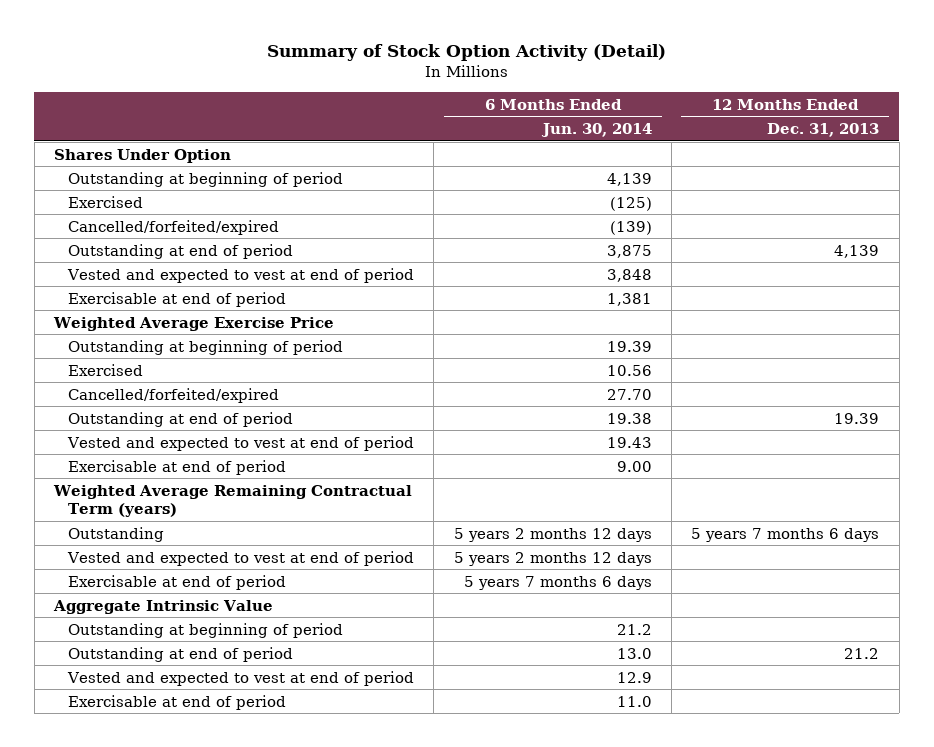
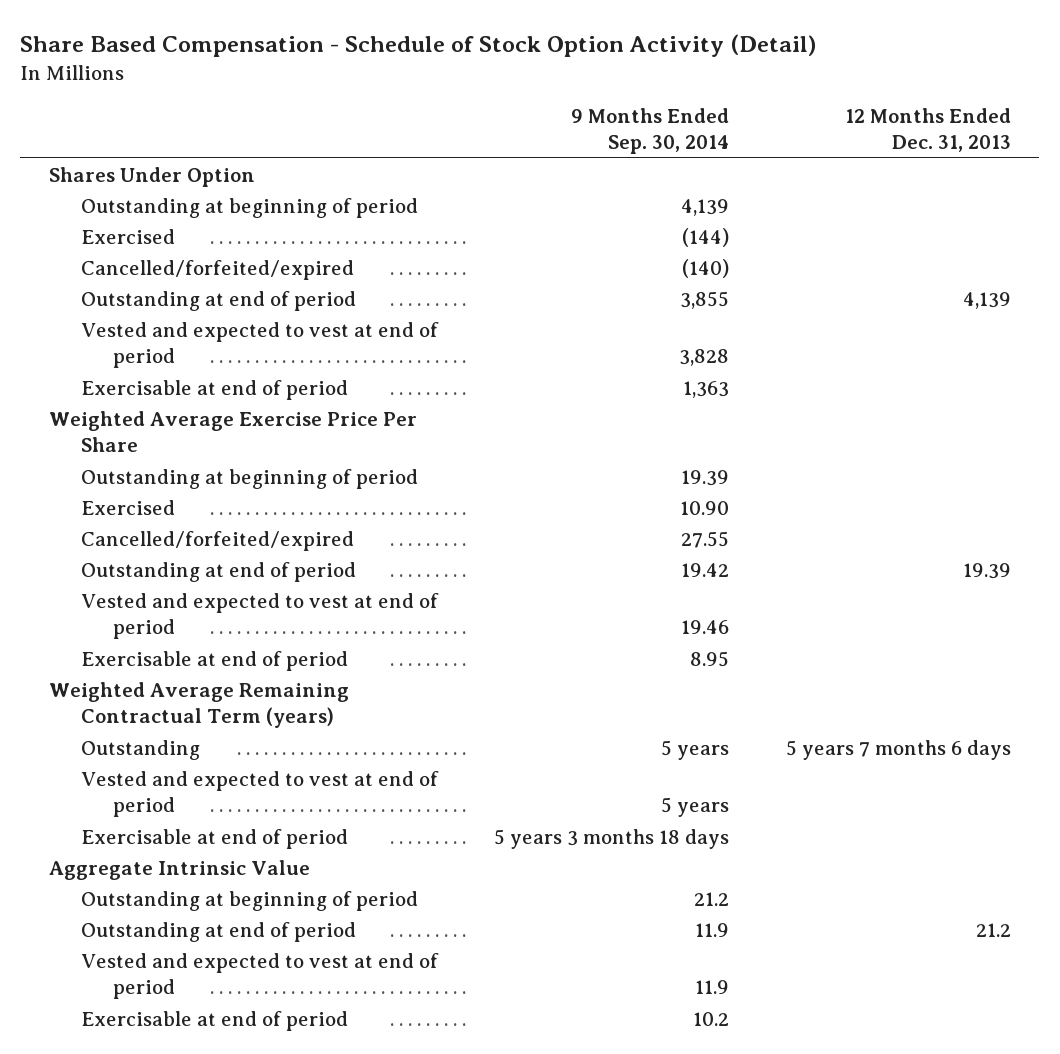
- Summary of Stock Option Activity (Detail)
+ Share Based Compensation - Schedule of Stock Option Activity (Detail)
- | 6 Months Ended Jun. 30, 2014 | 12 Months Ended Dec. 31, 2013
+ | 9 Months Ended Sep. 30, 2014 | 12 Months Ended Dec. 31, 2013
- Weighted Average Exercise Price
+ Weighted Average Exercise Price Per Share

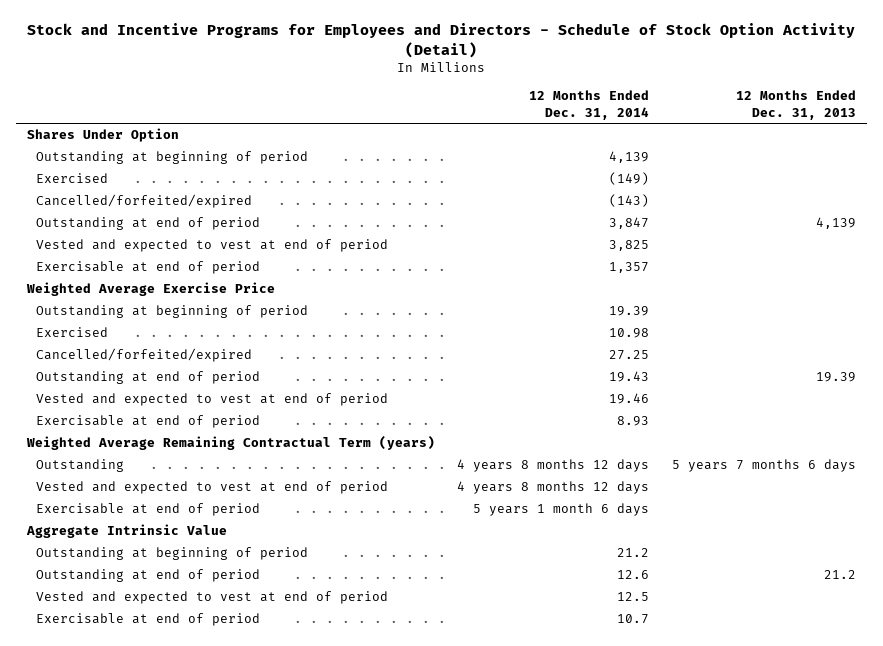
- Share Based Compensation - Schedule of Stock Option Activity (Detail)
+ Stock and Incentive Programs for Employees and Directors - Schedule of Stock Option Activity (Detail)
- | 9 Months Ended Sep. 30, 2014 | 12 Months Ended Dec. 31, 2013
+ | 12 Months Ended Dec. 31, 2014 | 12 Months Ended Dec. 31, 2013
- Weighted Average Exercise Price Per Share
+ Weighted Average Exercise Price

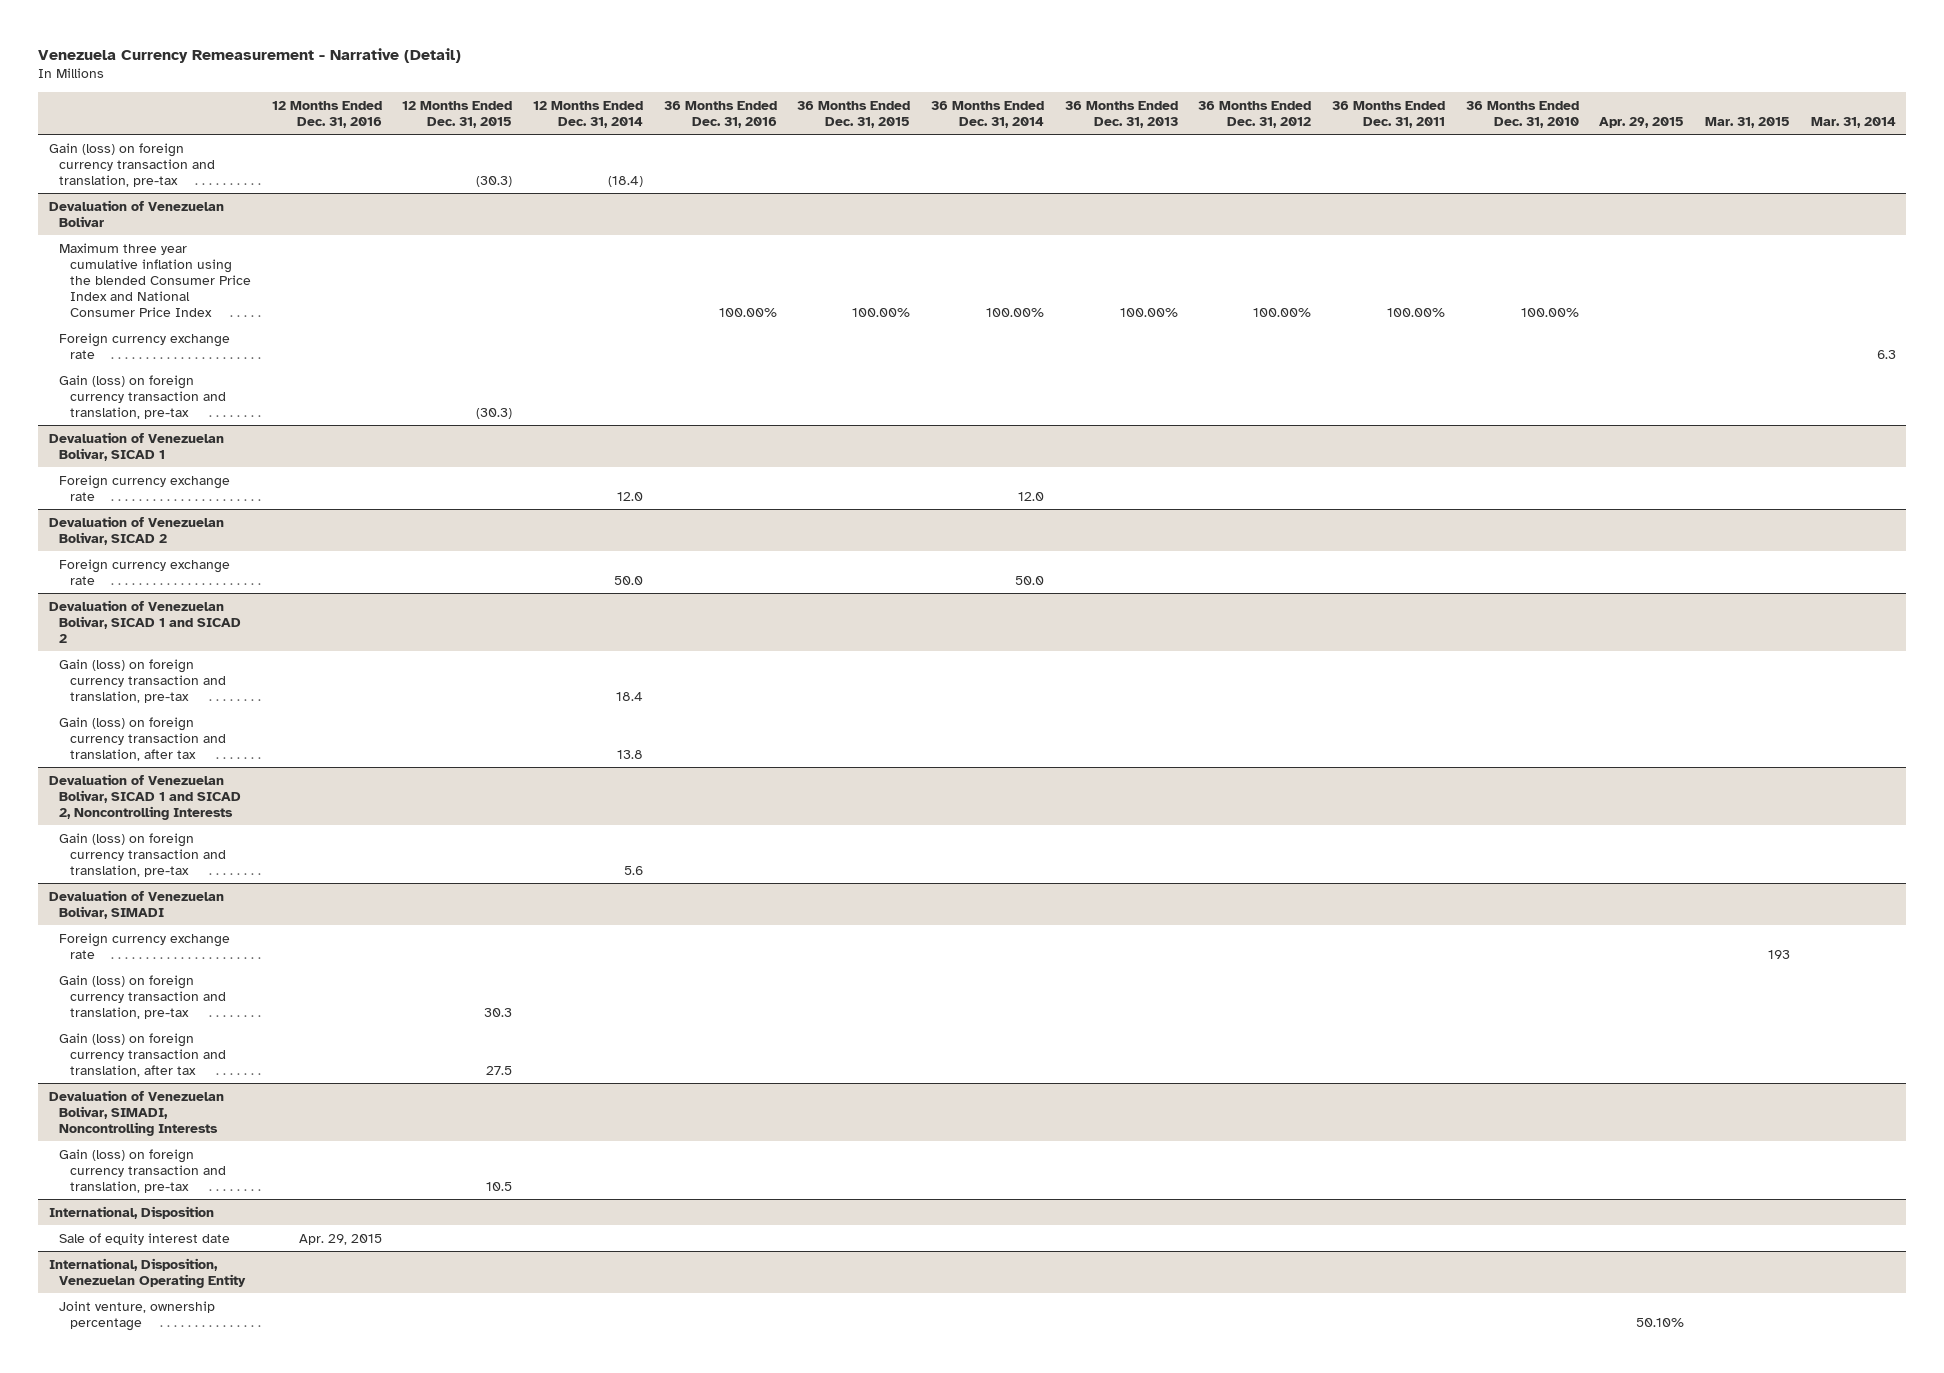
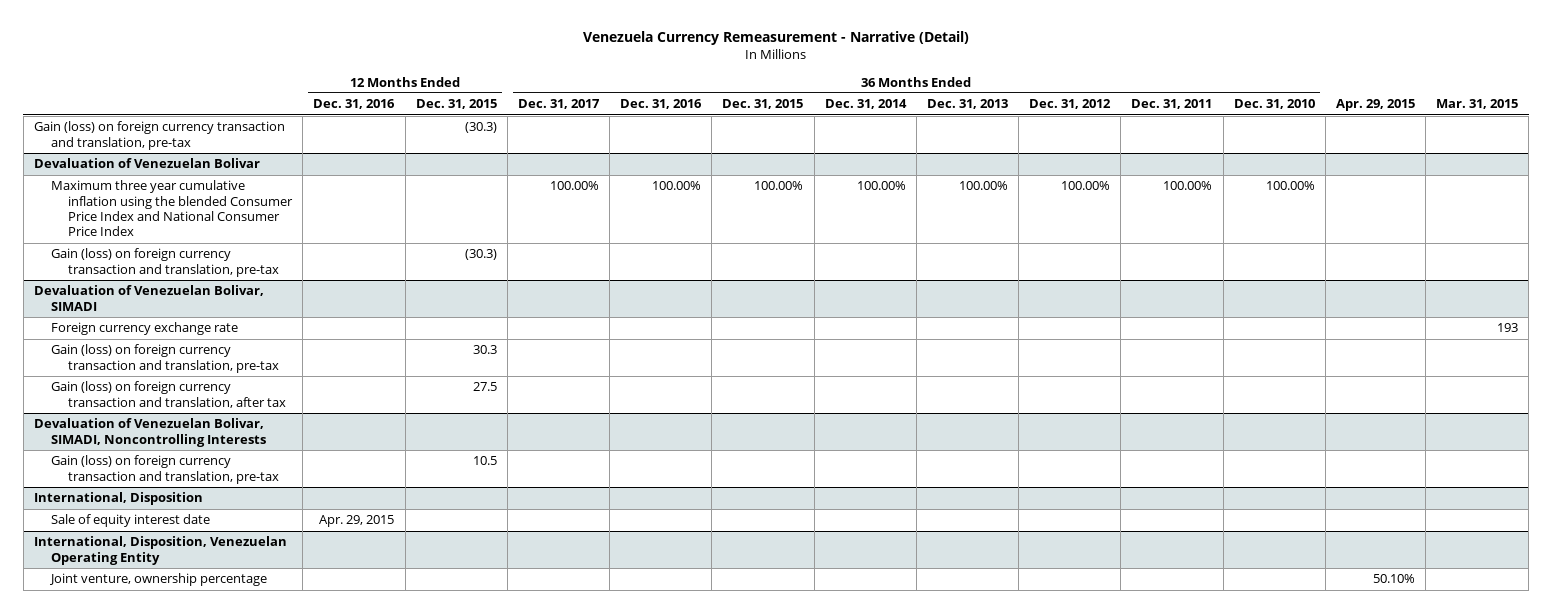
- | 12 Months Ended Dec. 31, 2016 | 12 Months Ended Dec. 31, 2015 | 12 Months Ended Dec. 31, 2014 | 36 Months Ended Dec. 31, 2016 | 36 Months Ended Dec. 31, 2015 | 36 Months Ended Dec. 31, 2014 | 36 Months Ended Dec. 31, 2013 | 36 Months Ended Dec. 31, 2012 | 36 Months Ended Dec. 31, 2011 | 36 Months Ended Dec. 31, 2010 | Apr. 29, 2015 | Mar. 31, 2015 | Mar. 31, 2014
+ | 12 Months Ended Dec. 31, 2016 | 12 Months Ended Dec. 31, 2015 | 36 Months Ended Dec. 31, 2017 | 36 Months Ended Dec. 31, 2016 | 36 Months Ended Dec. 31, 2015 | 36 Months Ended Dec. 31, 2014 | 36 Months Ended Dec. 31, 2013 | 36 Months Ended Dec. 31, 2012 | 36 Months Ended Dec. 31, 2011 | 36 Months Ended Dec. 31, 2010 | Apr. 29, 2015 | Mar. 31, 2015
@ Devaluation of Venezuelan Bolivar
- Foreign currency exchange rate | | | | | | | | | | | | | 6.3
- Devaluation of Venezuelan Bolivar, SICAD 1
- Foreign currency exchange rate | | | 12.0 | | | 12.0 | | | | | | |
- Devaluation of Venezuelan Bolivar, SICAD 2
- Foreign currency exchange rate | | | 50.0 | | | 50.0 | | | | | | |
- Devaluation of Venezuelan Bolivar, SICAD 1 and SICAD 2
- Gain (loss) on foreign currency transaction and translation, pre-tax | | | 18.4 | | | | | | | | | |
- Gain (loss) on foreign currency transaction and translation, after tax | | | 13.8 | | | | | | | | | |
- Devaluation of Venezuelan Bolivar, SICAD 1 and SICAD 2, Noncontrolling Interests
- Gain (loss) on foreign currency transaction and translation, pre-tax | | | 5.6 | | | | | | | | | |

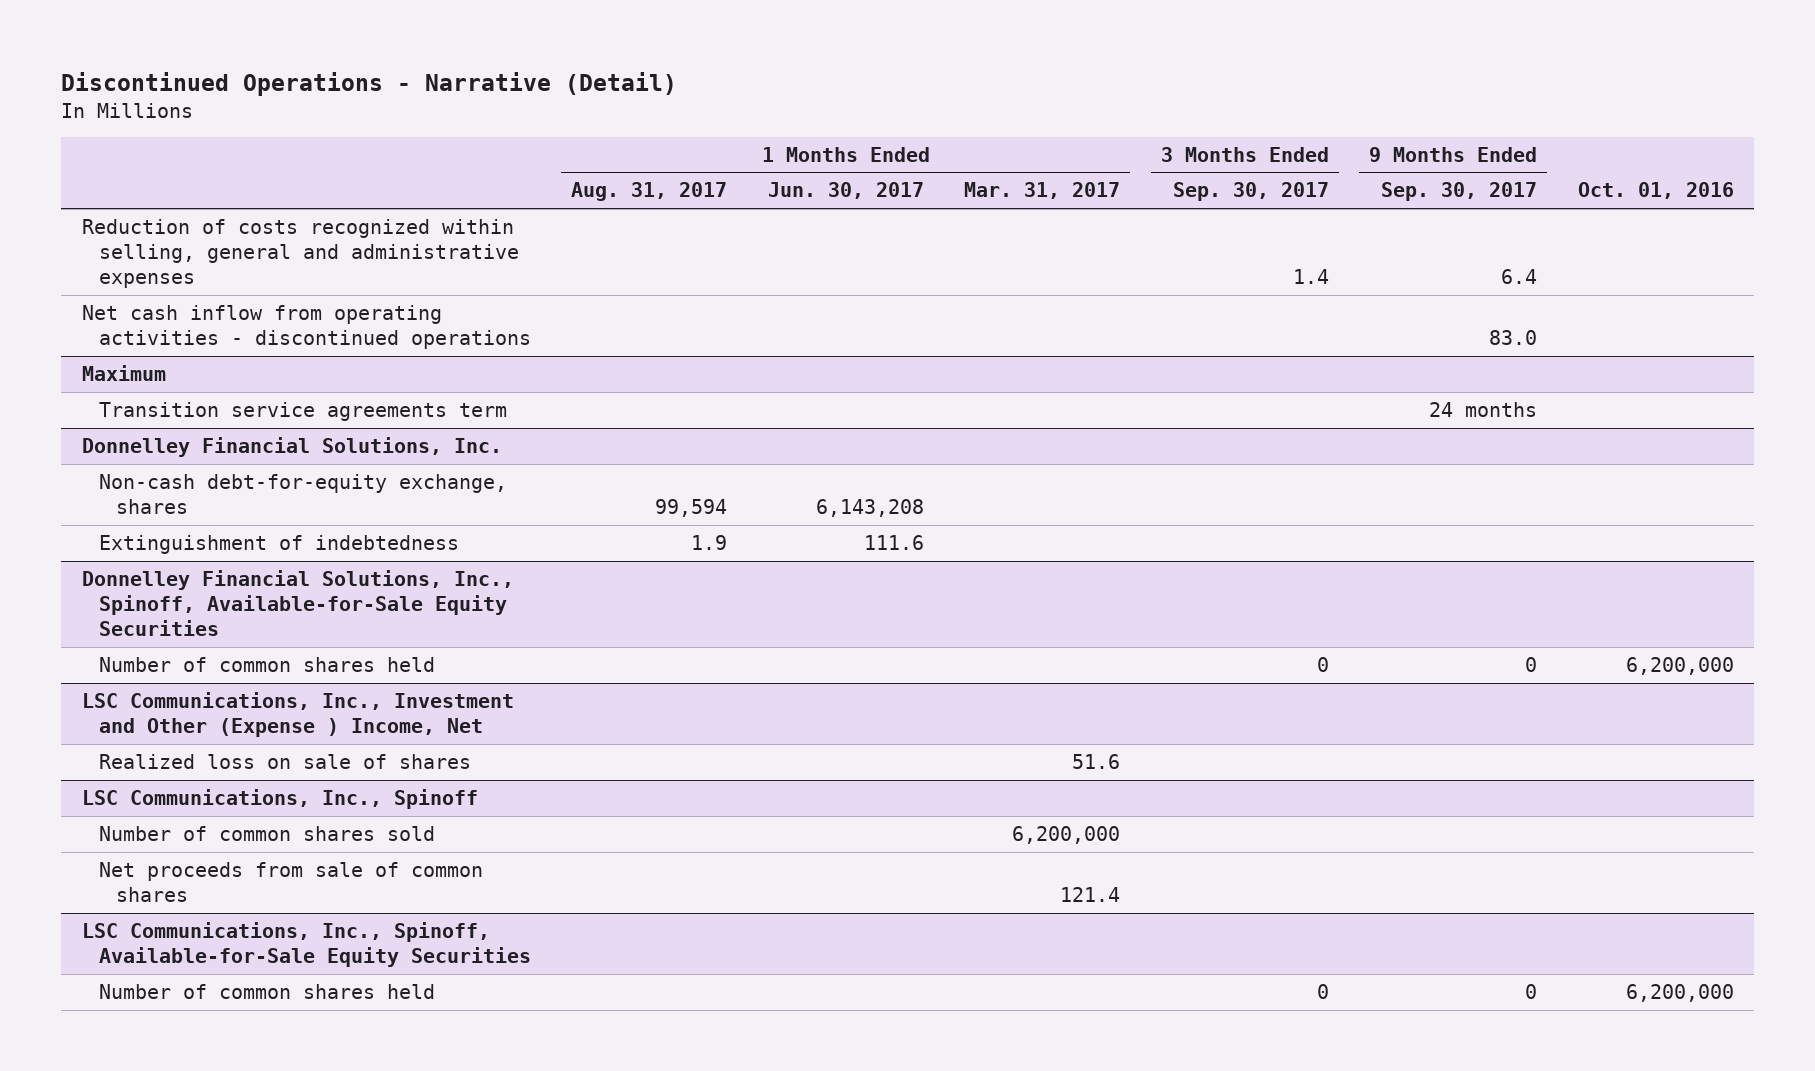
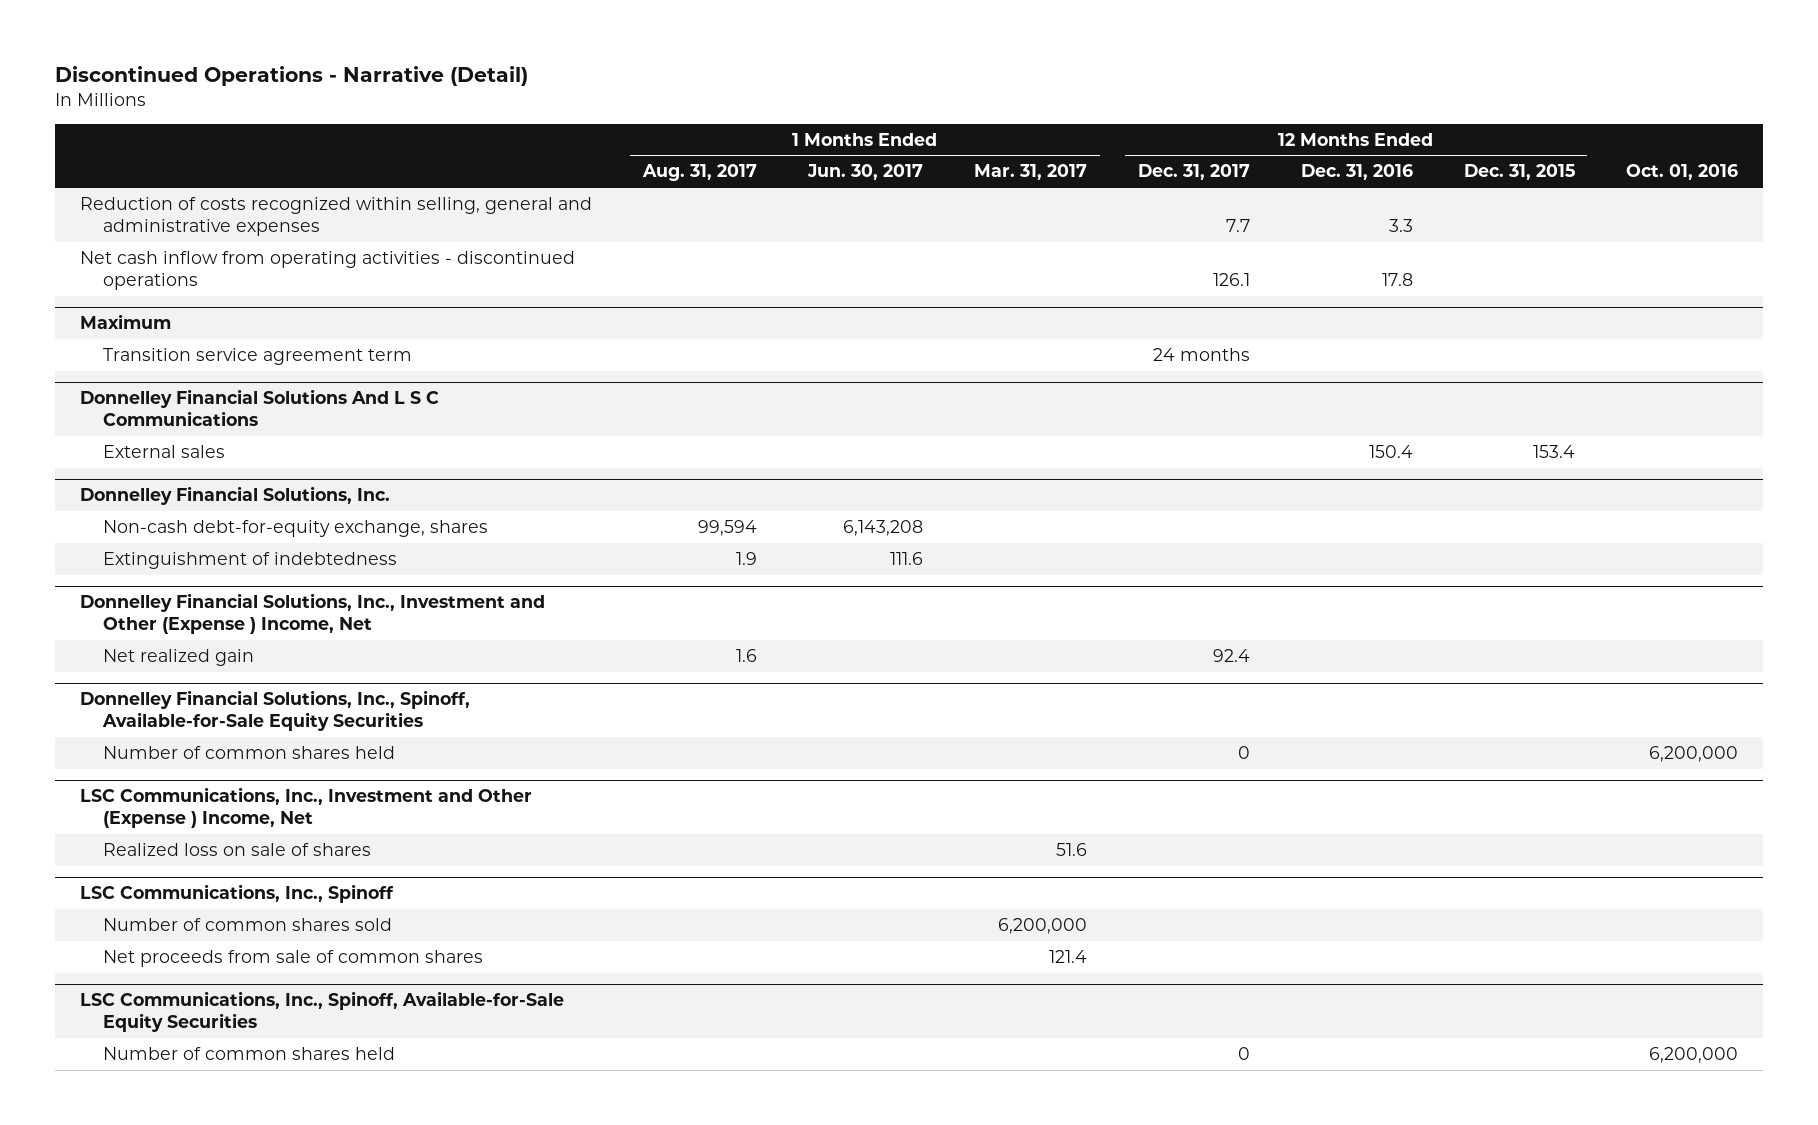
- | 1 Months Ended Aug. 31, 2017 | 1 Months Ended Jun. 30, 2017 | 1 Months Ended Mar. 31, 2017 | 3 Months Ended Sep. 30, 2017 | 9 Months Ended Sep. 30, 2017 | Oct. 01, 2016
+ | 1 Months Ended Aug. 31, 2017 | 1 Months Ended Jun. 30, 2017 | 1 Months Ended Mar. 31, 2017 | 12 Months Ended Dec. 31, 2017 | 12 Months Ended Dec. 31, 2016 | 12 Months Ended Dec. 31, 2015 | Oct. 01, 2016
@ Maximum
- Transition service agreements term | | | | | 24 months |
+ Transition service agreement term | | | | 24 months | | |
+ Donnelley Financial Solutions And L S C Communications
+ External sales | | | | | 150.4 | 153.4 |
+ Donnelley Financial Solutions, Inc., Investment and Other (Expense ) Income, Net
+ Net realized gain | 1.6 | | | 92.4 | | |

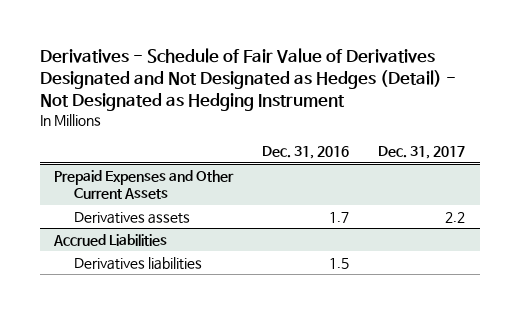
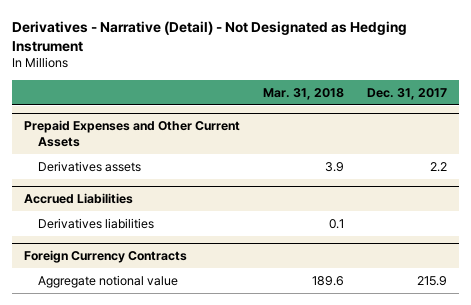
- Derivatives - Schedule of Fair Value of Derivatives Designated and Not Designated as Hedges (Detail) - Not Designated as Hedging Instrument
+ Derivatives - Narrative (Detail) - Not Designated as Hedging Instrument
- | Dec. 31, 2016 | Dec. 31, 2017
+ | Mar. 31, 2018 | Dec. 31, 2017
+ Foreign Currency Contracts
+ Aggregate notional value | 189.6 | 215.9

